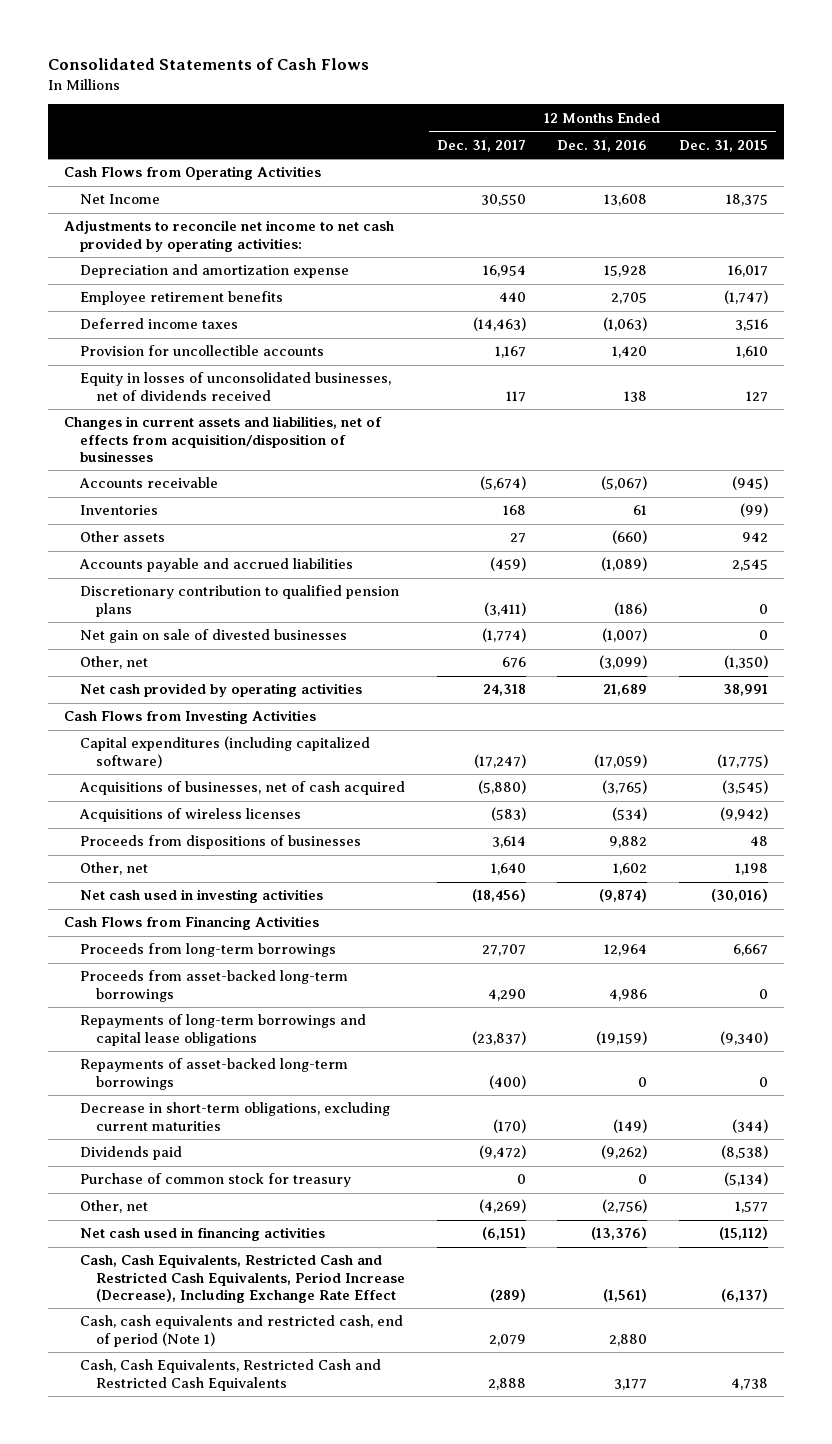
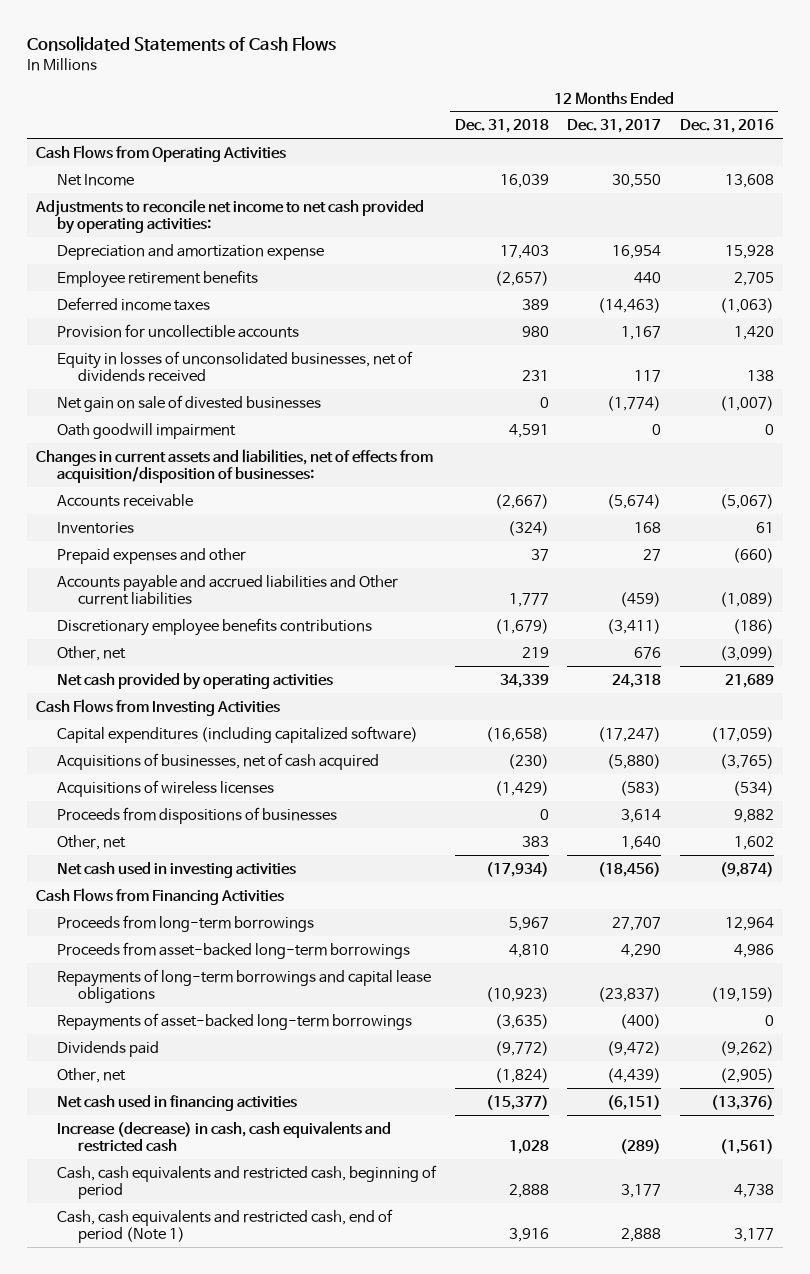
- | 12 Months Ended Dec. 31, 2017 | 12 Months Ended Dec. 31, 2016 | 12 Months Ended Dec. 31, 2015
+ | 12 Months Ended Dec. 31, 2018 | 12 Months Ended Dec. 31, 2017 | 12 Months Ended Dec. 31, 2016
- Changes in current assets and liabilities, net of effects from acquisition/disposition of businesses
moved up: Net gain on sale of divested businesses | 0 | (1,774) | (1,007)
+ Oath goodwill impairment | 4,591 | 0 | 0
+ Changes in current assets and liabilities, net of effects from acquisition/disposition of businesses:
- Other assets | 27 | (660) | 942
- Accounts payable and accrued liabilities | (459) | (1,089) | 2,545
- Discretionary contribution to qualified pension plans | (3,411) | (186) | 0
+ Prepaid expenses and other | 37 | 27 | (660)
+ Accounts payable and accrued liabilities and Other current liabilities | 1,777 | (459) | (1,089)
+ Discretionary employee benefits contributions | (1,679) | (3,411) | (186)
- Decrease in short-term obligations, excluding current maturities | (170) | (149) | (344)
- Purchase of common stock for treasury | 0 | 0 | (5,134)
- Other, net | (4,269) | (2,756) | 1,577
+ Other, net | (1,824) | (4,439) | (2,905)
- Cash, Cash Equivalents, Restricted Cash and Restricted Cash Equivalents, Period Increase (Decrease), Including Exchange Rate Effect | (289) | (1,561) | (6,137)
- Cash, cash equivalents and restricted cash, end of period (Note 1) | 2,079 | 2,880 |
- Cash, Cash Equivalents, Restricted Cash and Restricted Cash Equivalents | 2,888 | 3,177 | 4,738
+ Increase (decrease) in cash, cash equivalents and restricted cash | 1,028 | (289) | (1,561)
+ Cash, cash equivalents and restricted cash, beginning of period | 2,888 | 3,177 | 4,738
+ Cash, cash equivalents and restricted cash, end of period (Note 1) | 3,916 | 2,888 | 3,177

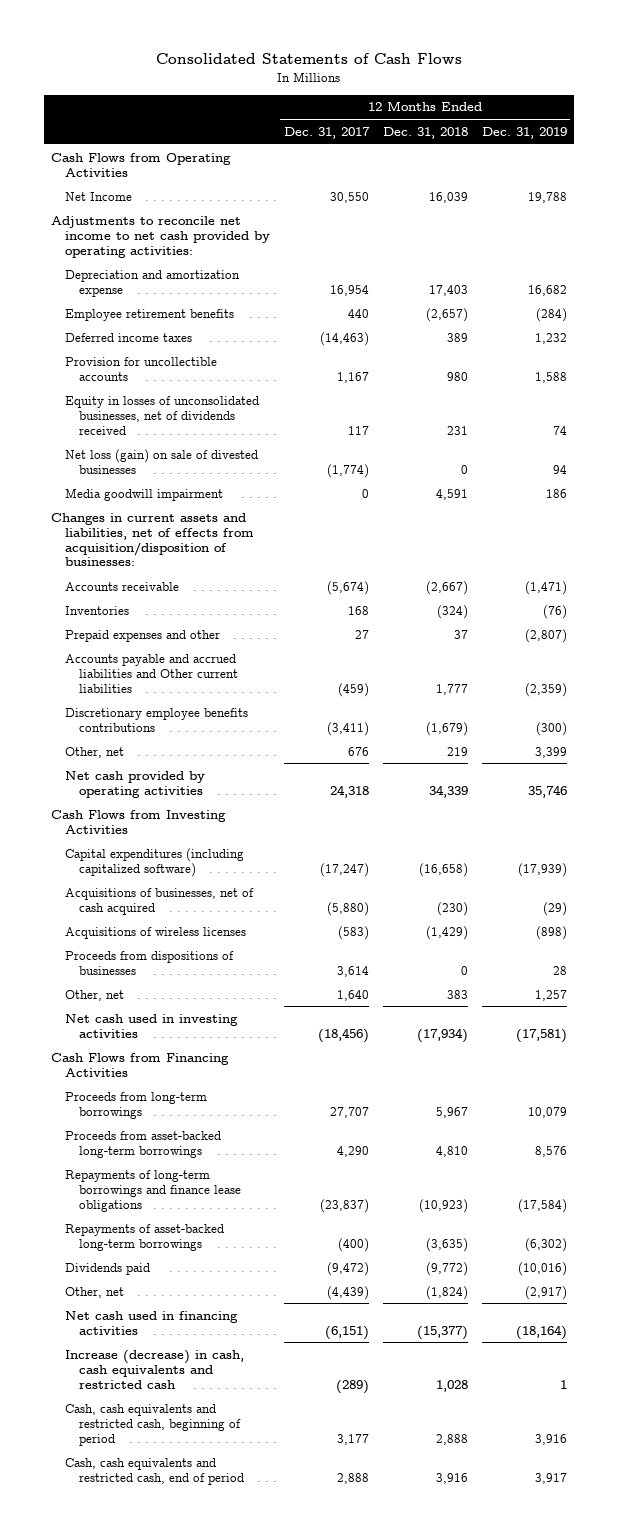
- | 12 Months Ended Dec. 31, 2018 | 12 Months Ended Dec. 31, 2017 | 12 Months Ended Dec. 31, 2016
+ | 12 Months Ended Dec. 31, 2017 | 12 Months Ended Dec. 31, 2018 | 12 Months Ended Dec. 31, 2019
- Net gain on sale of divested businesses | 0 | (1,774) | (1,007)
- Oath goodwill impairment | 4,591 | 0 | 0
+ Net loss (gain) on sale of divested businesses | (1,774) | 0 | 94
+ Media goodwill impairment | 0 | 4,591 | 186
- Repayments of long-term borrowings and capital lease obligations | (10,923) | (23,837) | (19,159)
+ Repayments of long-term borrowings and finance lease obligations | (23,837) | (10,923) | (17,584)
- Cash, cash equivalents and restricted cash, end of period (Note 1) | 3,916 | 2,888 | 3,177
+ Cash, cash equivalents and restricted cash, end of period | 2,888 | 3,916 | 3,917

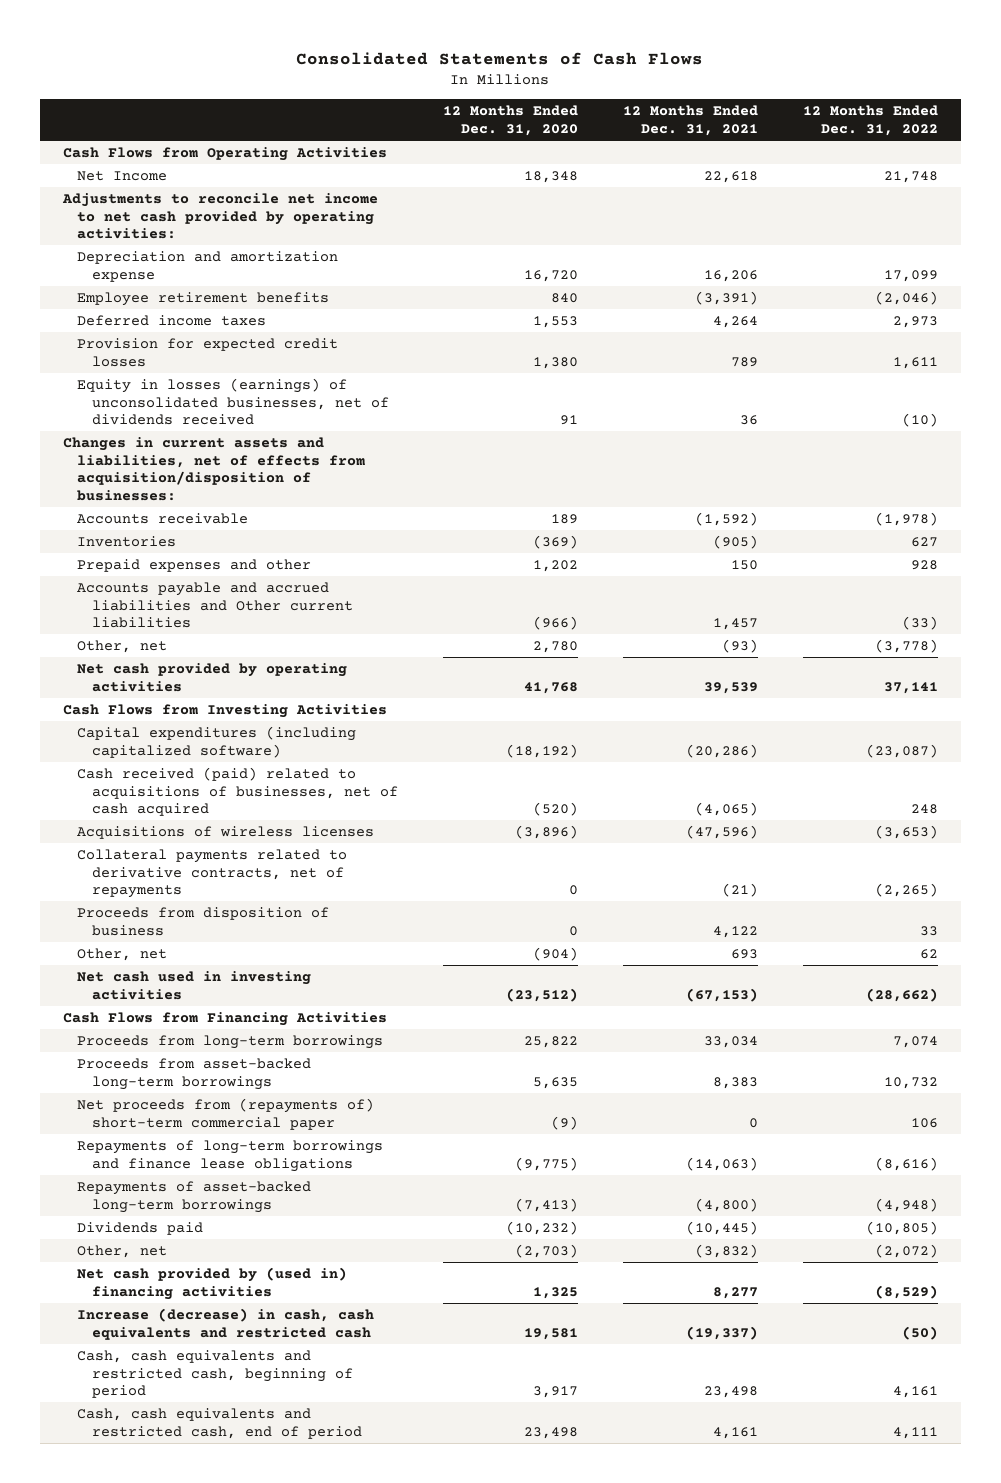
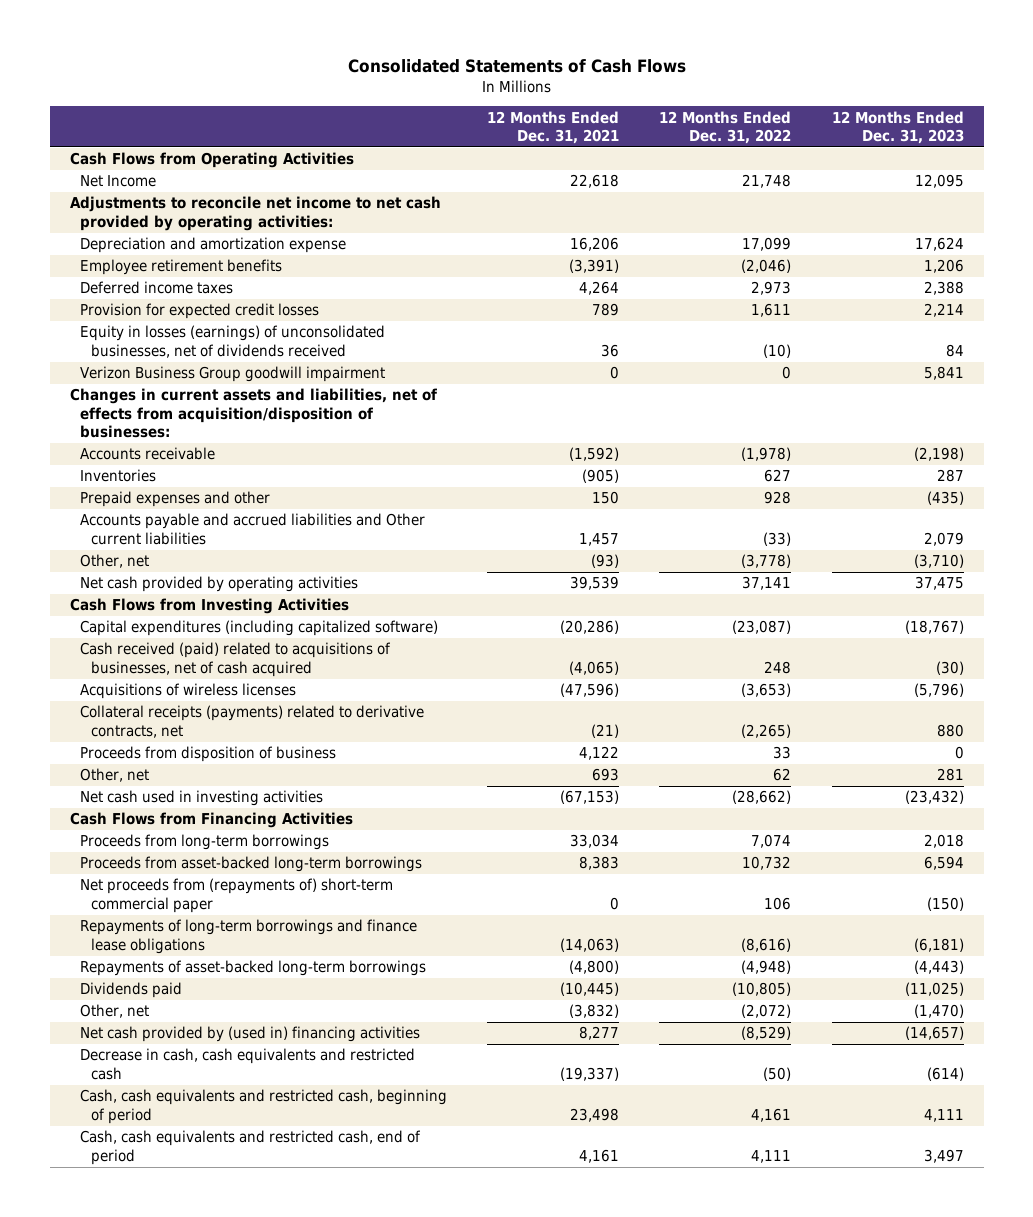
- | 12 Months Ended Dec. 31, 2020 | 12 Months Ended Dec. 31, 2021 | 12 Months Ended Dec. 31, 2022
+ | 12 Months Ended Dec. 31, 2021 | 12 Months Ended Dec. 31, 2022 | 12 Months Ended Dec. 31, 2023
+ Verizon Business Group goodwill impairment | 0 | 0 | 5,841
- Collateral payments related to derivative contracts, net of repayments | 0 | (21) | (2,265)
+ Collateral receipts (payments) related to derivative contracts, net | (21) | (2,265) | 880
- Increase (decrease) in cash, cash equivalents and restricted cash | 19,581 | (19,337) | (50)
+ Decrease in cash, cash equivalents and restricted cash | (19,337) | (50) | (614)

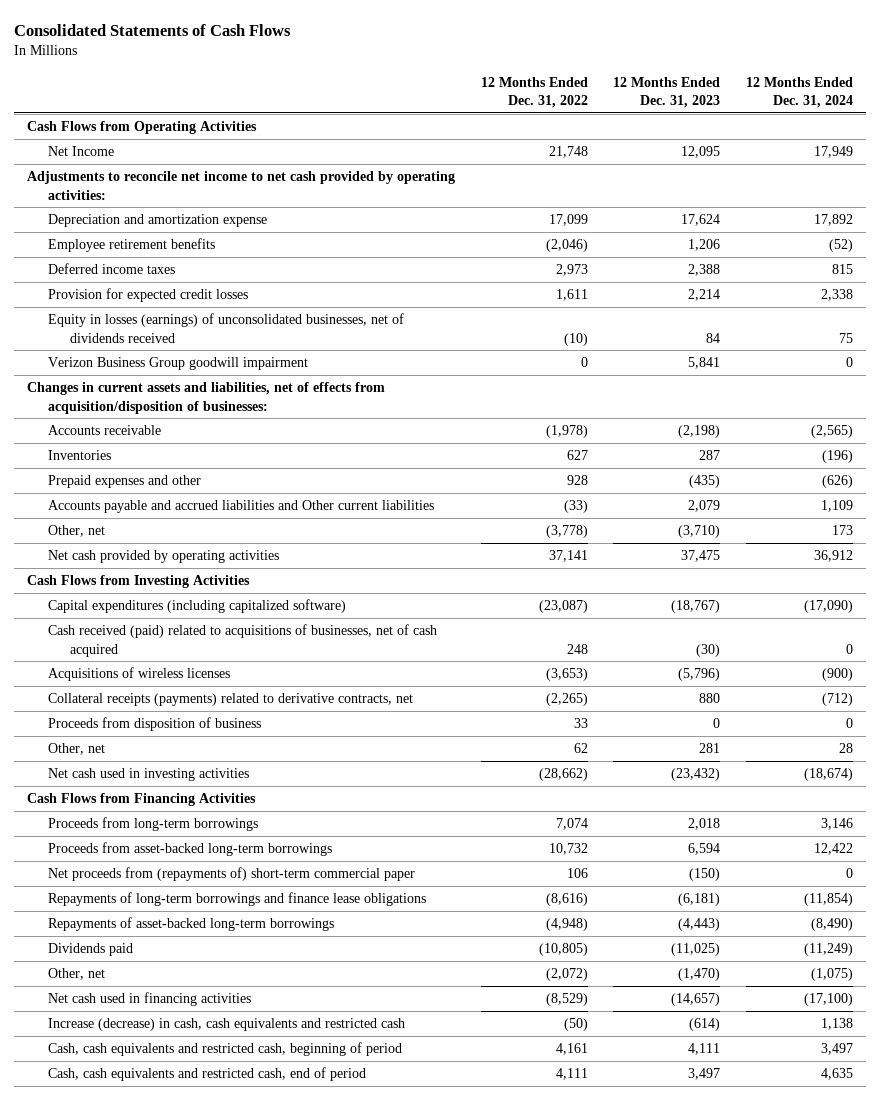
- | 12 Months Ended Dec. 31, 2021 | 12 Months Ended Dec. 31, 2022 | 12 Months Ended Dec. 31, 2023
+ | 12 Months Ended Dec. 31, 2022 | 12 Months Ended Dec. 31, 2023 | 12 Months Ended Dec. 31, 2024
- Net cash provided by (used in) financing activities | 8,277 | (8,529) | (14,657)
- Decrease in cash, cash equivalents and restricted cash | (19,337) | (50) | (614)
+ Net cash used in financing activities | (8,529) | (14,657) | (17,100)
+ Increase (decrease) in cash, cash equivalents and restricted cash | (50) | (614) | 1,138

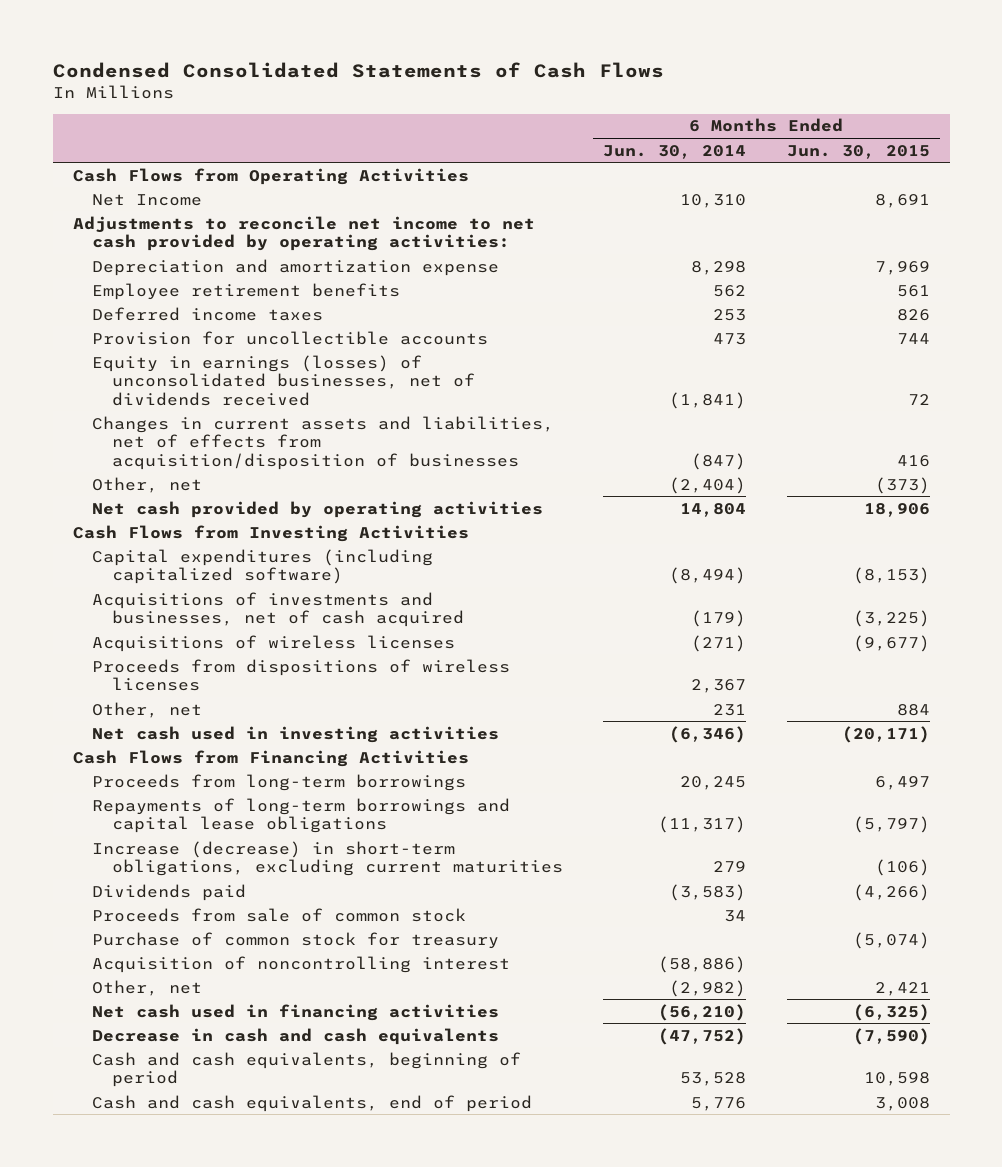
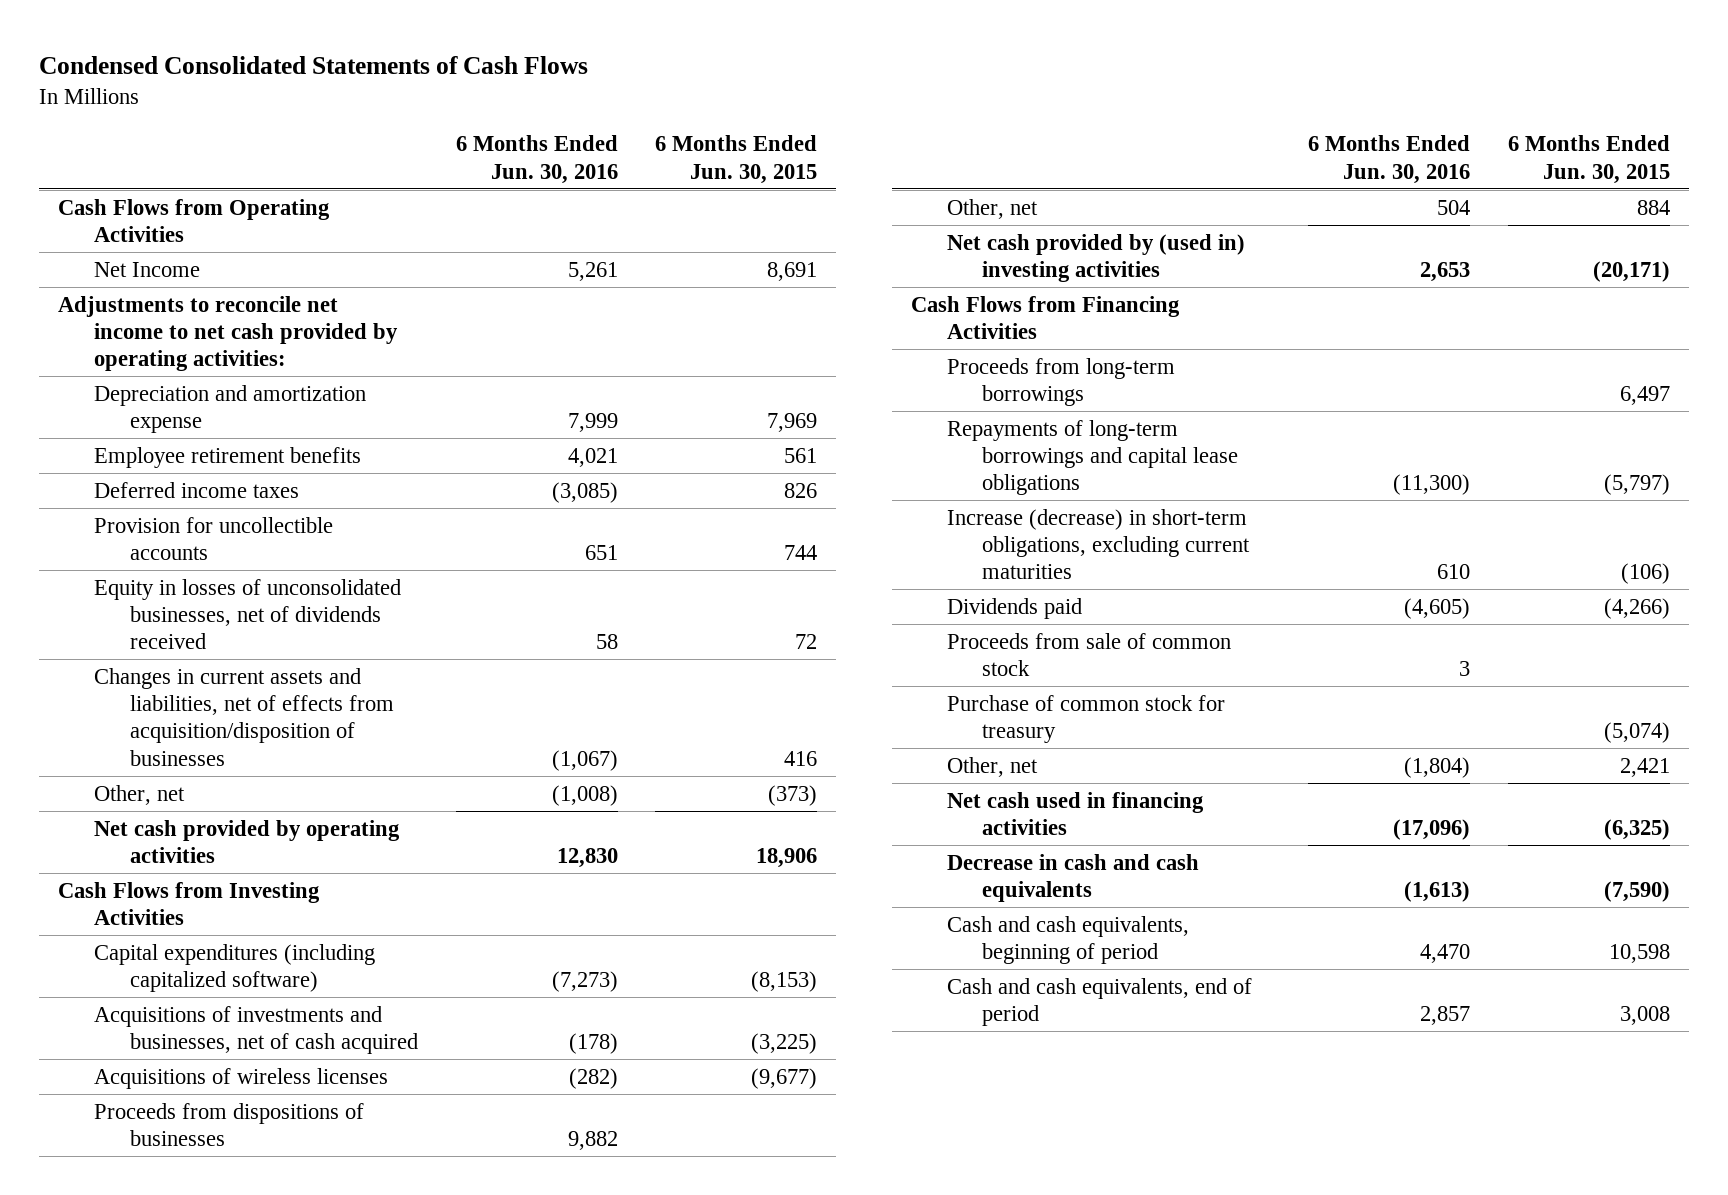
- | 6 Months Ended Jun. 30, 2014 | 6 Months Ended Jun. 30, 2015
+ | 6 Months Ended Jun. 30, 2016 | 6 Months Ended Jun. 30, 2015
- Equity in earnings (losses) of unconsolidated businesses, net of dividends received | (1,841) | 72
+ Equity in losses of unconsolidated businesses, net of dividends received | 58 | 72
- Proceeds from dispositions of wireless licenses | 2,367 |
+ Proceeds from dispositions of businesses | 9,882 |
- Net cash used in investing activities | (6,346) | (20,171)
+ Net cash provided by (used in) investing activities | 2,653 | (20,171)
- Acquisition of noncontrolling interest | (58,886) |

